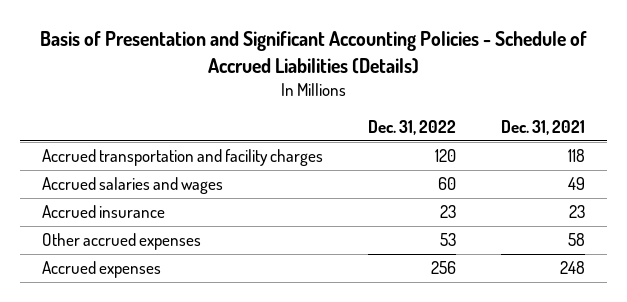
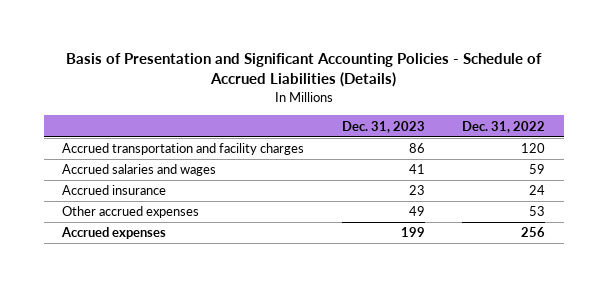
- | Dec. 31, 2022 | Dec. 31, 2021
+ | Dec. 31, 2023 | Dec. 31, 2022
- Accrued salaries and wages | 60 | 49
- Accrued insurance | 23 | 23
+ Accrued salaries and wages | 41 | 59
+ Accrued insurance | 23 | 24

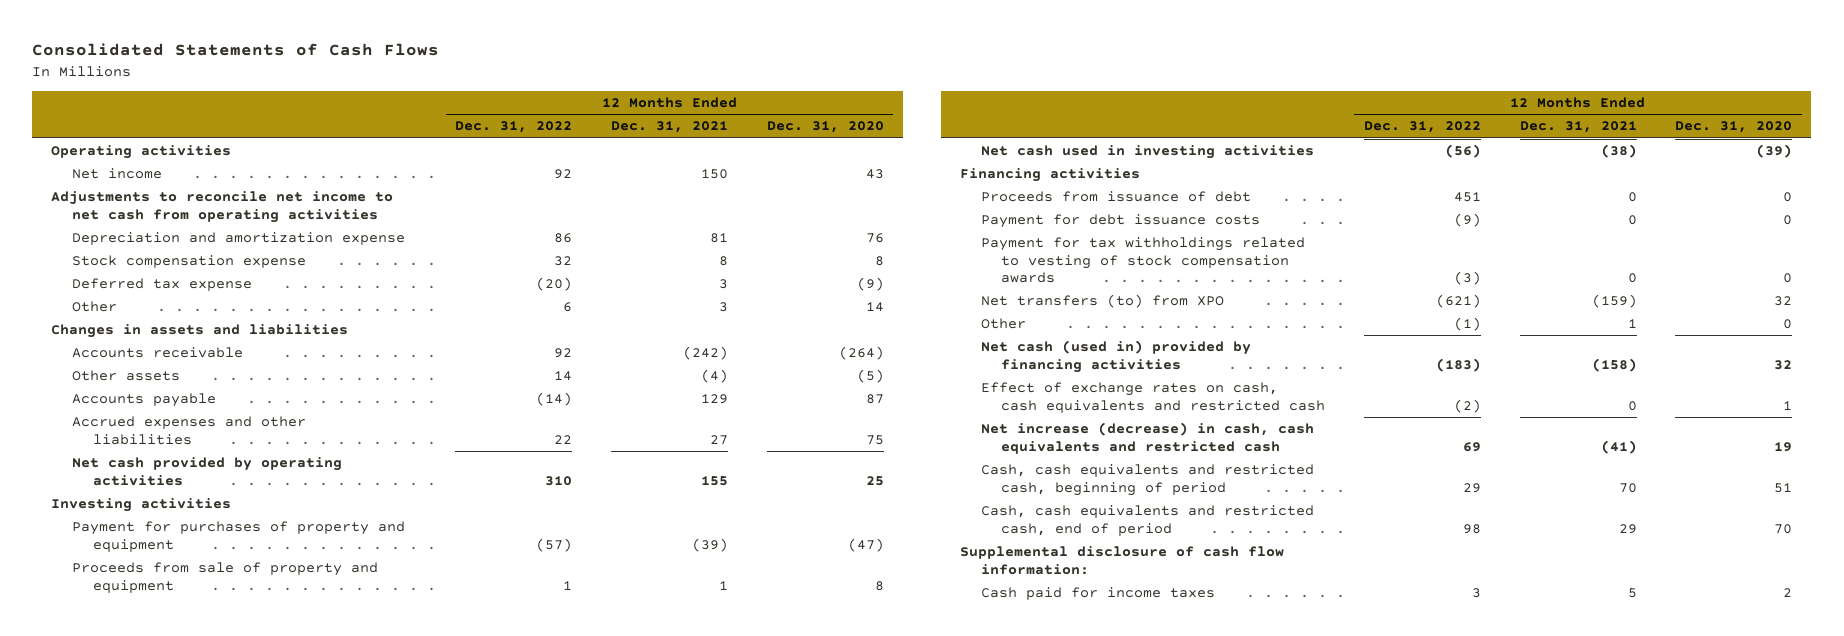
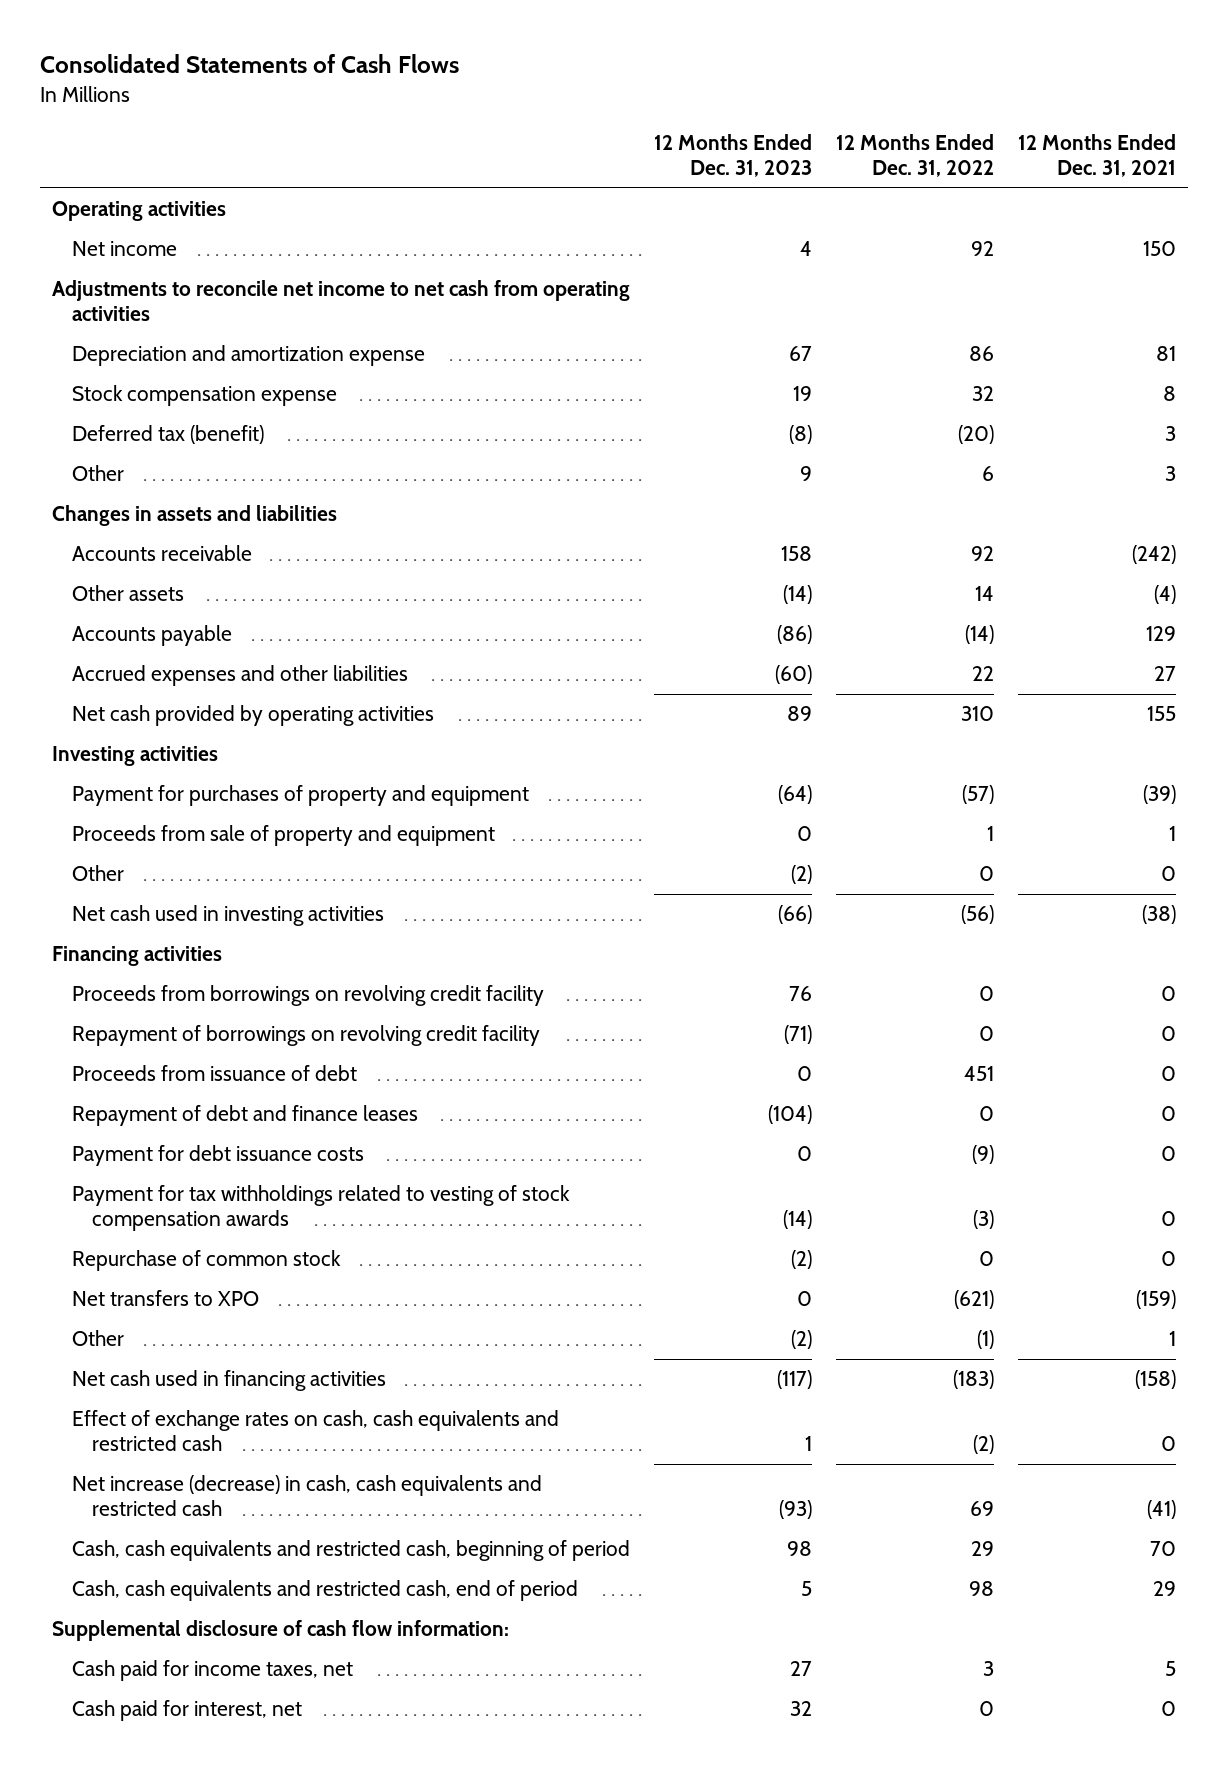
- | 12 Months Ended Dec. 31, 2022 | 12 Months Ended Dec. 31, 2021 | 12 Months Ended Dec. 31, 2020
+ | 12 Months Ended Dec. 31, 2023 | 12 Months Ended Dec. 31, 2022 | 12 Months Ended Dec. 31, 2021
- Deferred tax expense | (20) | 3 | (9)
+ Deferred tax (benefit) | (8) | (20) | 3
+ Other | (2) | 0 | 0
+ Proceeds from borrowings on revolving credit facility | 76 | 0 | 0
+ Repayment of borrowings on revolving credit facility | (71) | 0 | 0
+ Repayment of debt and finance leases | (104) | 0 | 0
- Net transfers (to) from XPO | (621) | (159) | 32
+ Repurchase of common stock | (2) | 0 | 0
+ Net transfers to XPO | 0 | (621) | (159)
- Net cash (used in) provided by financing activities | (183) | (158) | 32
+ Net cash used in financing activities | (117) | (183) | (158)
- Cash paid for income taxes | 3 | 5 | 2
+ Cash paid for income taxes, net | 27 | 3 | 5
+ Cash paid for interest, net | 32 | 0 | 0

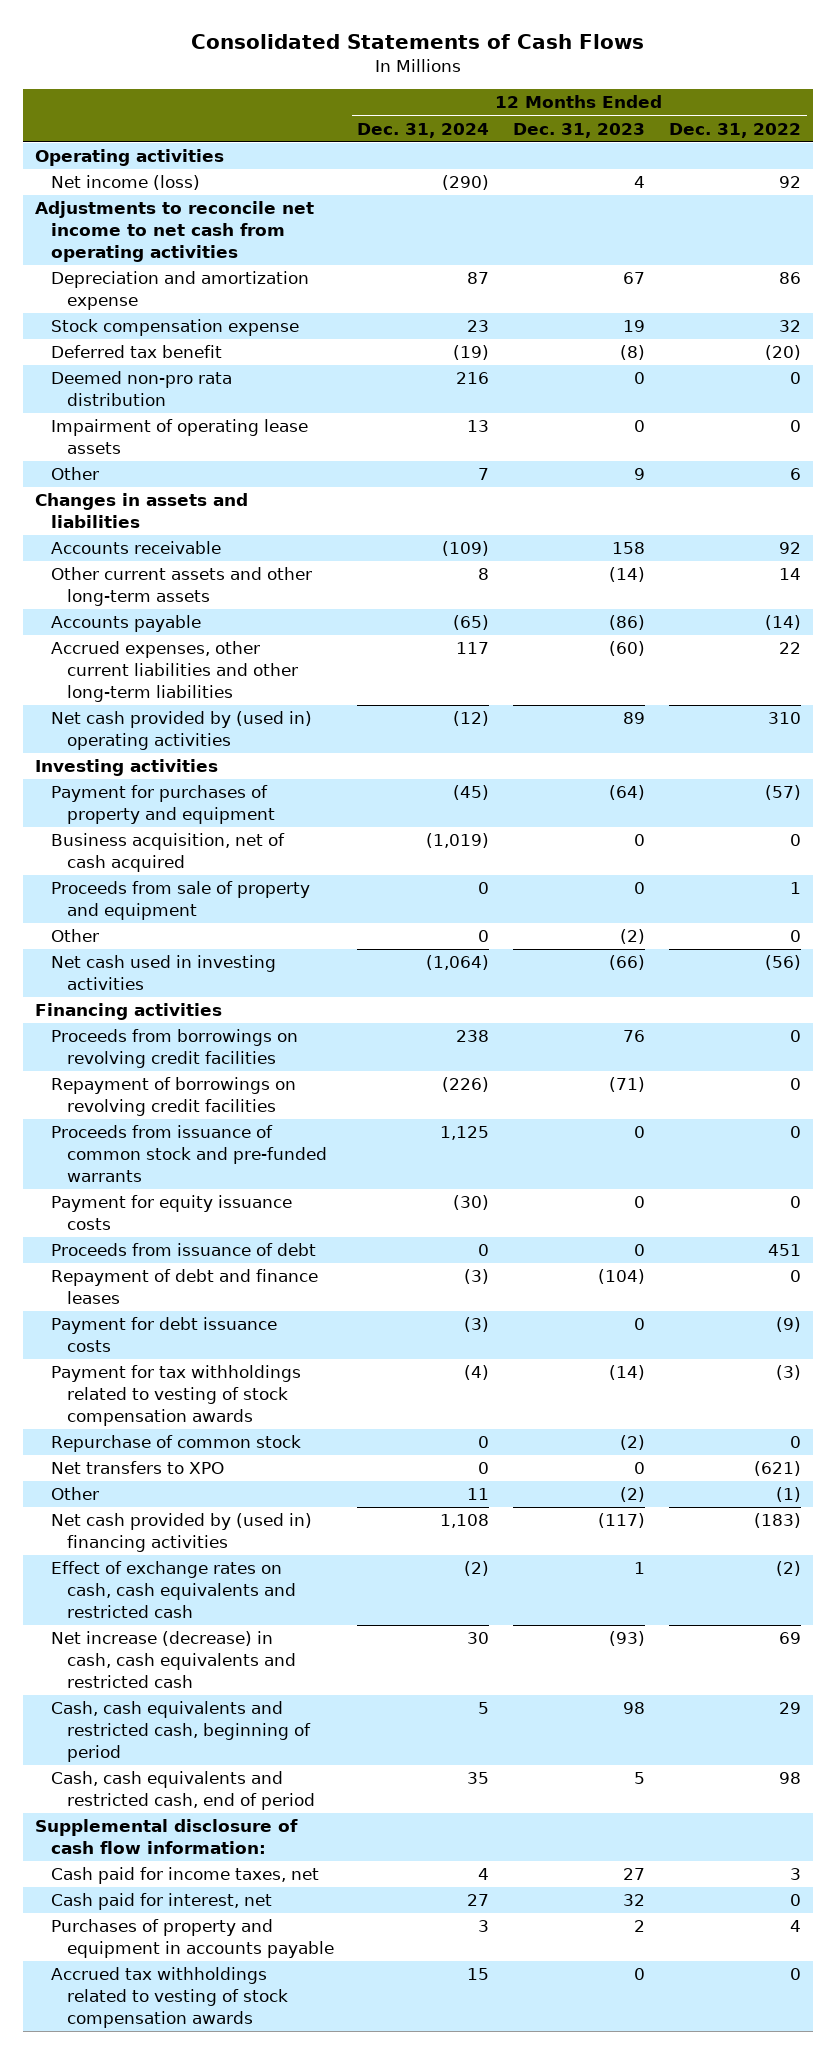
- | 12 Months Ended Dec. 31, 2023 | 12 Months Ended Dec. 31, 2022 | 12 Months Ended Dec. 31, 2021
+ | 12 Months Ended Dec. 31, 2024 | 12 Months Ended Dec. 31, 2023 | 12 Months Ended Dec. 31, 2022
- Net income | 4 | 92 | 150
+ Net income (loss) | (290) | 4 | 92
- Deferred tax (benefit) | (8) | (20) | 3
+ Deferred tax benefit | (19) | (8) | (20)
+ Deemed non-pro rata distribution | 216 | 0 | 0
+ Impairment of operating lease assets | 13 | 0 | 0
- Other assets | (14) | 14 | (4)
+ Other current assets and other long-term assets | 8 | (14) | 14
- Accrued expenses and other liabilities | (60) | 22 | 27
- Net cash provided by operating activities | 89 | 310 | 155
+ Accrued expenses, other current liabilities and other long-term liabilities | 117 | (60) | 22
+ Net cash provided by (used in) operating activities | (12) | 89 | 310
+ Business acquisition, net of cash acquired | (1,019) | 0 | 0
- Proceeds from borrowings on revolving credit facility | 76 | 0 | 0
- Repayment of borrowings on revolving credit facility | (71) | 0 | 0
+ Proceeds from borrowings on revolving credit facilities | 238 | 76 | 0
+ Repayment of borrowings on revolving credit facilities | (226) | (71) | 0
+ Proceeds from issuance of common stock and pre-funded warrants | 1,125 | 0 | 0
+ Payment for equity issuance costs | (30) | 0 | 0
- Net cash used in financing activities | (117) | (183) | (158)
+ Net cash provided by (used in) financing activities | 1,108 | (117) | (183)
+ Purchases of property and equipment in accounts payable | 3 | 2 | 4
+ Accrued tax withholdings related to vesting of stock compensation awards | 15 | 0 | 0

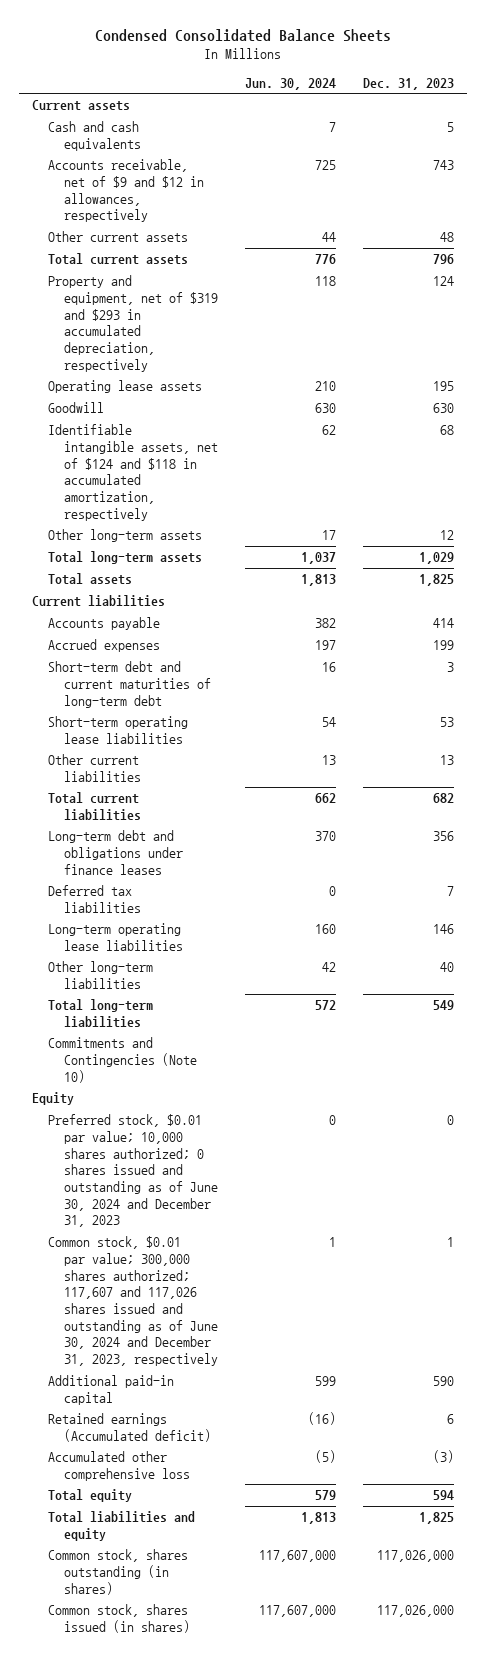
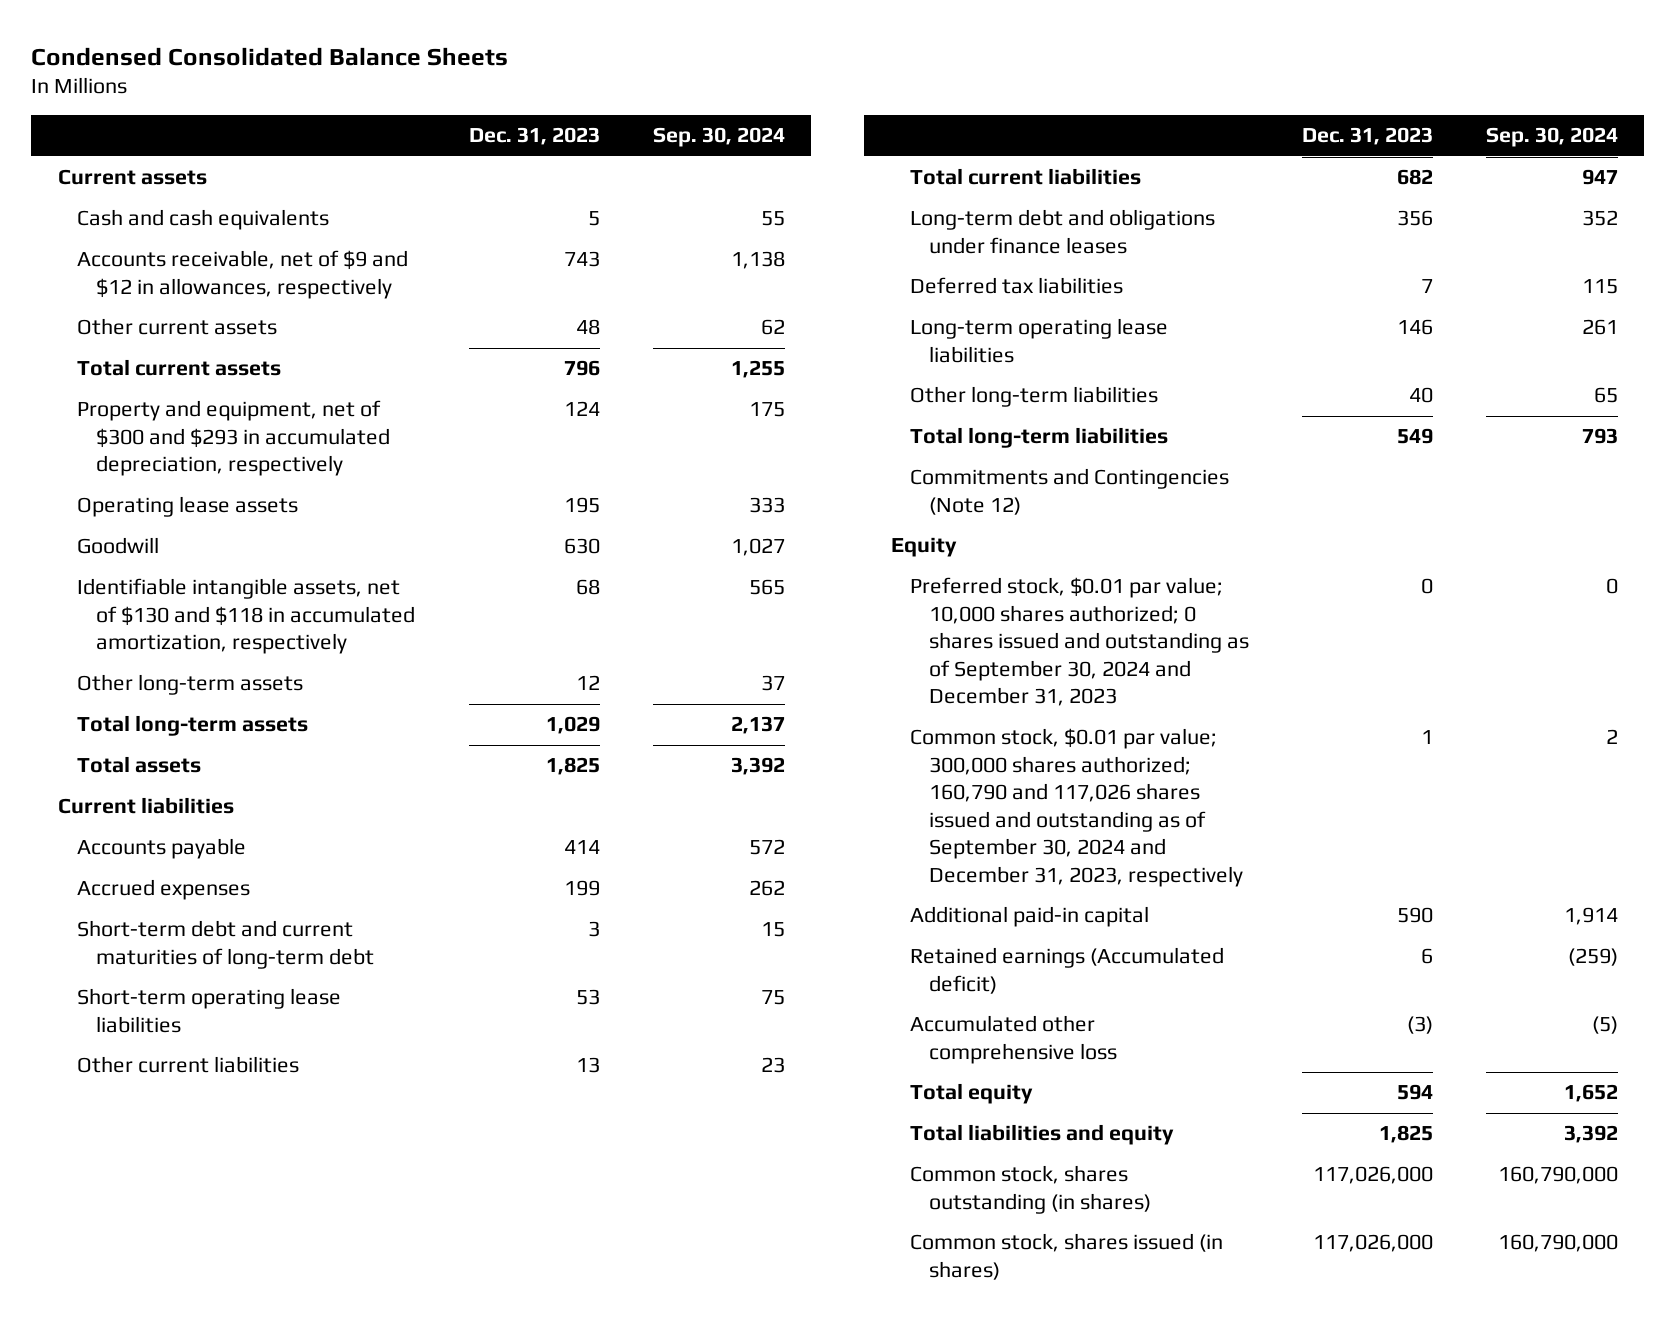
- | Jun. 30, 2024 | Dec. 31, 2023
+ | Dec. 31, 2023 | Sep. 30, 2024
- Property and equipment, net of $319 and $293 in accumulated depreciation, respectively | 118 | 124
+ Property and equipment, net of $300 and $293 in accumulated depreciation, respectively | 124 | 175
- Identifiable intangible assets, net of $124 and $118 in accumulated amortization, respectively | 62 | 68
+ Identifiable intangible assets, net of $130 and $118 in accumulated amortization, respectively | 68 | 565
- Commitments and Contingencies (Note 10)
+ Commitments and Contingencies (Note 12)
- Preferred stock, $0.01 par value; 10,000 shares authorized; 0 shares issued and outstanding as of June 30, 2024 and December 31, 2023 | 0 | 0
- Common stock, $0.01 par value; 300,000 shares authorized; 117,607 and 117,026 shares issued and outstanding as of June 30, 2024 and December 31, 2023, respectively | 1 | 1
+ Preferred stock, $0.01 par value; 10,000 shares authorized; 0 shares issued and outstanding as of September 30, 2024 and December 31, 2023 | 0 | 0
+ Common stock, $0.01 par value; 300,000 shares authorized; 160,790 and 117,026 shares issued and outstanding as of September 30, 2024 and December 31, 2023, respectively | 1 | 2

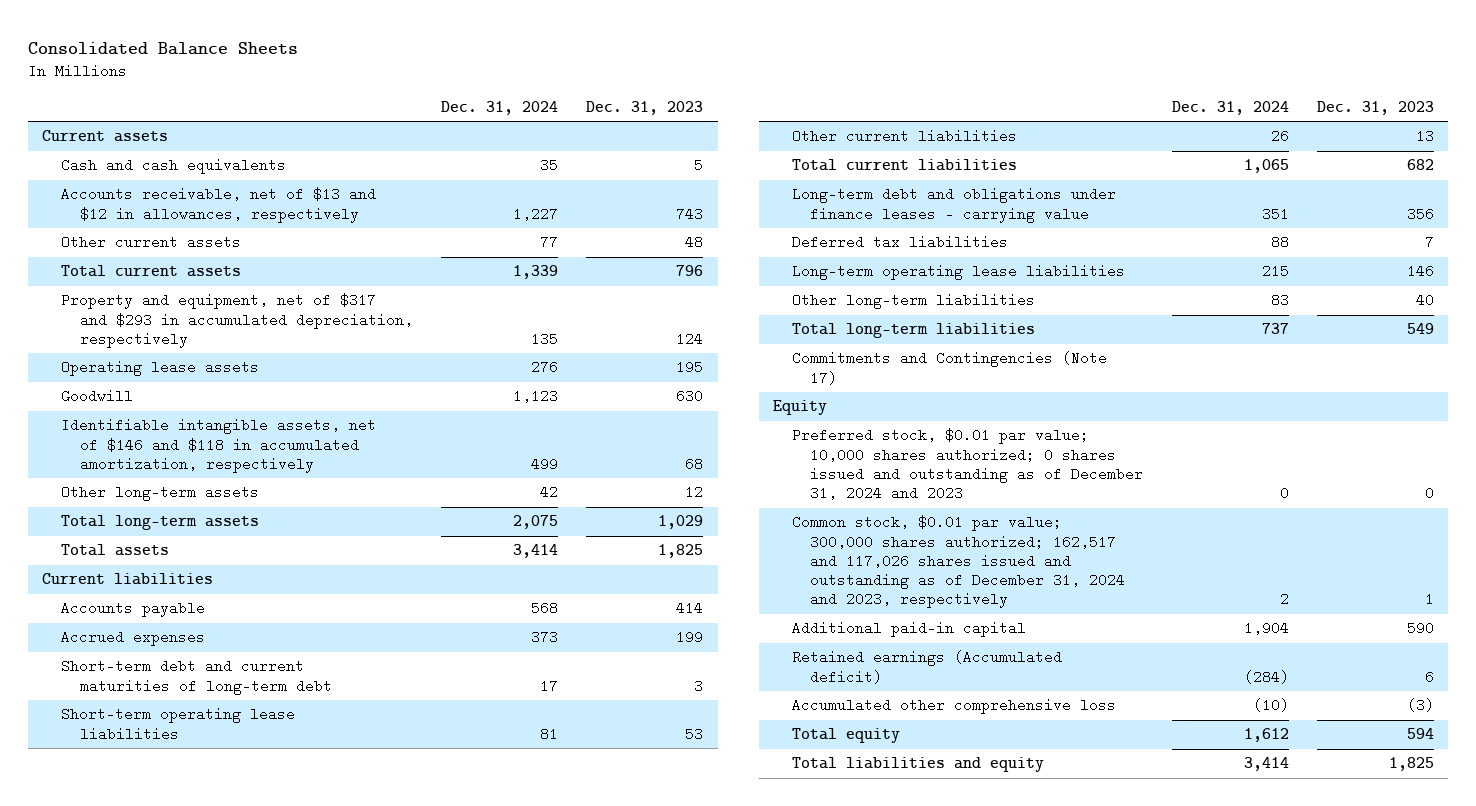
- Condensed Consolidated Balance Sheets
+ Consolidated Balance Sheets
- | Dec. 31, 2023 | Sep. 30, 2024
+ | Dec. 31, 2024 | Dec. 31, 2023
- Accounts receivable, net of $9 and $12 in allowances, respectively | 743 | 1,138
+ Accounts receivable, net of $13 and $12 in allowances, respectively | 1,227 | 743
- Property and equipment, net of $300 and $293 in accumulated depreciation, respectively | 124 | 175
+ Property and equipment, net of $317 and $293 in accumulated depreciation, respectively | 135 | 124
- Identifiable intangible assets, net of $130 and $118 in accumulated amortization, respectively | 68 | 565
+ Identifiable intangible assets, net of $146 and $118 in accumulated amortization, respectively | 499 | 68
- Long-term debt and obligations under finance leases | 356 | 352
+ Long-term debt and obligations under finance leases - carrying value | 351 | 356
- Commitments and Contingencies (Note 12)
+ Commitments and Contingencies (Note 17)
- Preferred stock, $0.01 par value; 10,000 shares authorized; 0 shares issued and outstanding as of September 30, 2024 and December 31, 2023 | 0 | 0
- Common stock, $0.01 par value; 300,000 shares authorized; 160,790 and 117,026 shares issued and outstanding as of September 30, 2024 and December 31, 2023, respectively | 1 | 2
+ Preferred stock, $0.01 par value; 10,000 shares authorized; 0 shares issued and outstanding as of December 31, 2024 and 2023 | 0 | 0
+ Common stock, $0.01 par value; 300,000 shares authorized; 162,517 and 117,026 shares issued and outstanding as of December 31, 2024 and 2023, respectively | 2 | 1
- Common stock, shares outstanding (in shares) | 117,026,000 | 160,790,000
- Common stock, shares issued (in shares) | 117,026,000 | 160,790,000

